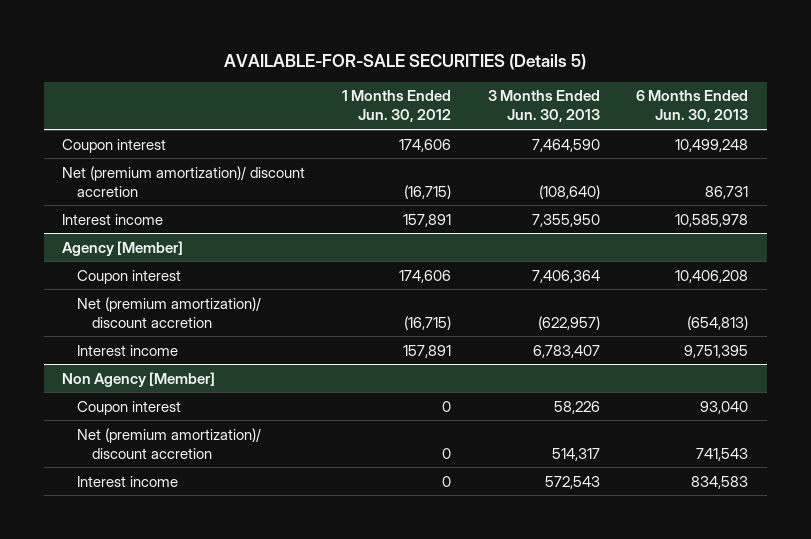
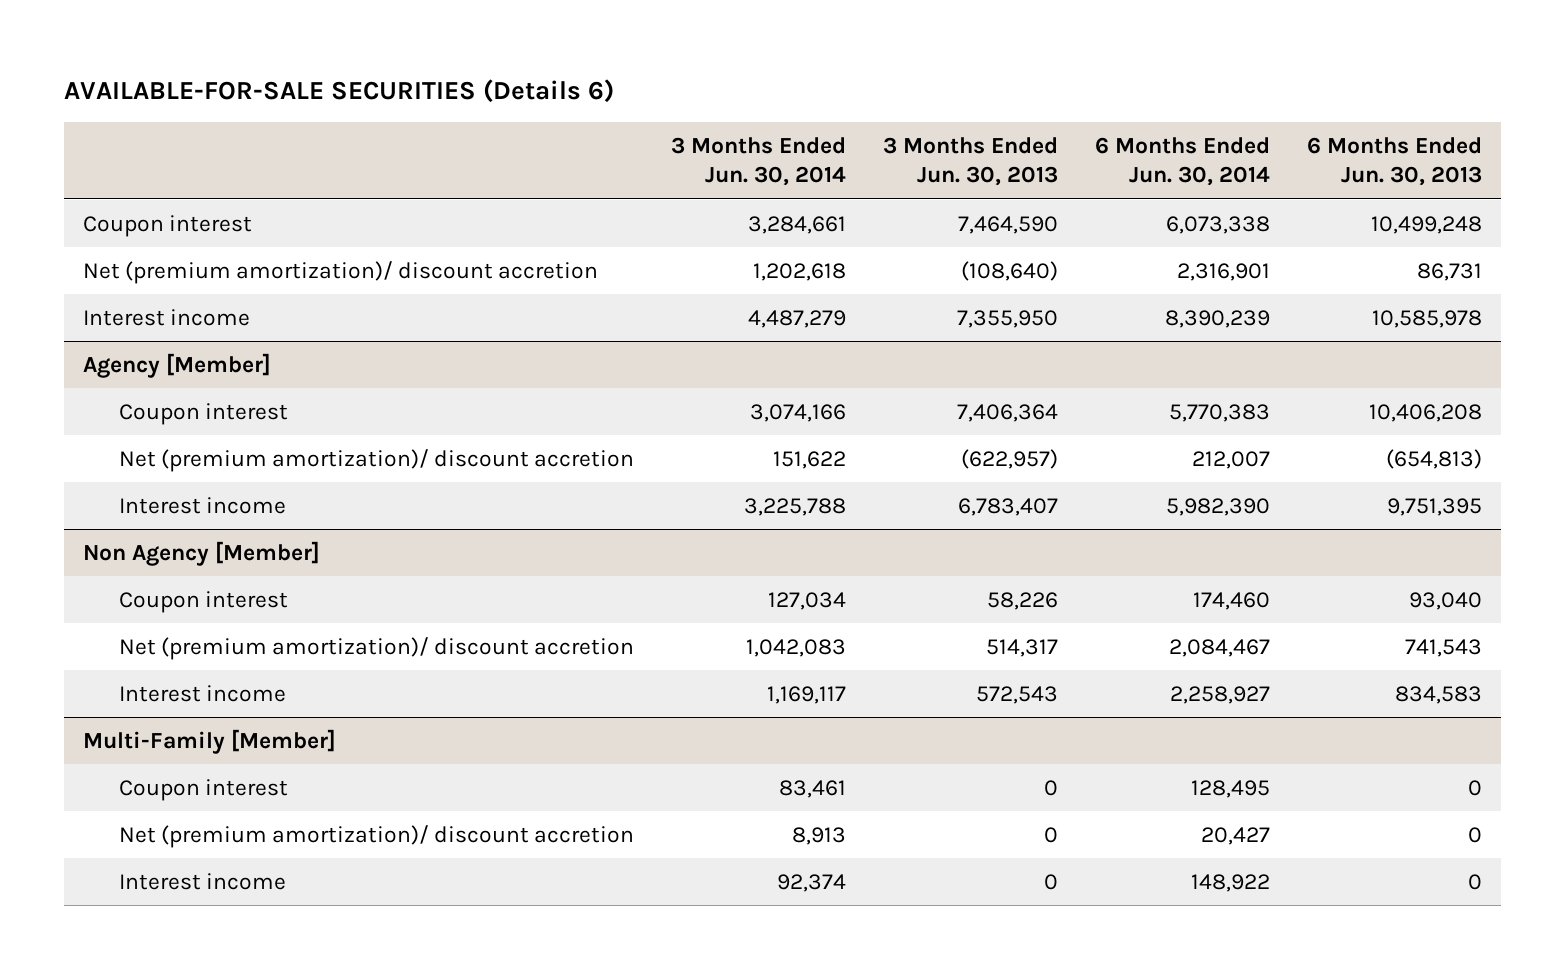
- AVAILABLE-FOR-SALE SECURITIES (Details 5)
+ AVAILABLE-FOR-SALE SECURITIES (Details 6)
- | 1 Months Ended Jun. 30, 2012 | 3 Months Ended Jun. 30, 2013 | 6 Months Ended Jun. 30, 2013
+ | 3 Months Ended Jun. 30, 2014 | 3 Months Ended Jun. 30, 2013 | 6 Months Ended Jun. 30, 2014 | 6 Months Ended Jun. 30, 2013
+ Multi-Family [Member]
+ Coupon interest | 83,461 | 0 | 128,495 | 0
+ Net (premium amortization)/ discount accretion | 8,913 | 0 | 20,427 | 0
+ Interest income | 92,374 | 0 | 148,922 | 0

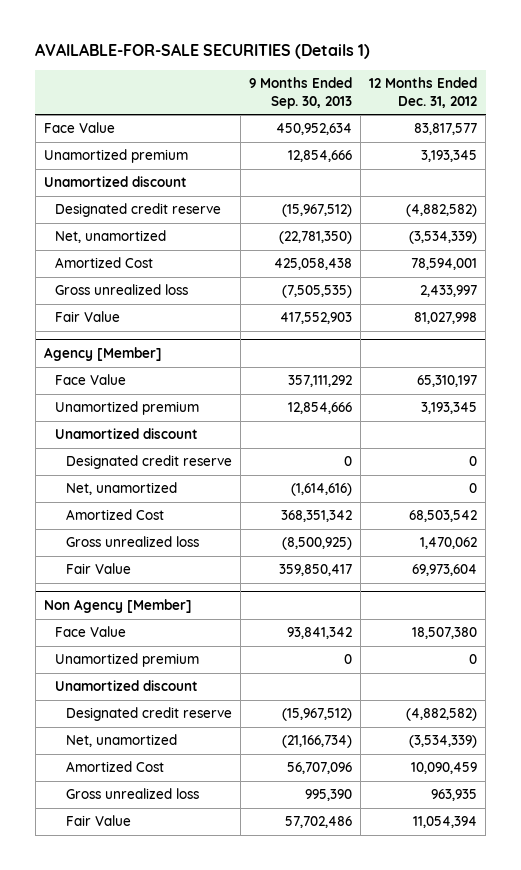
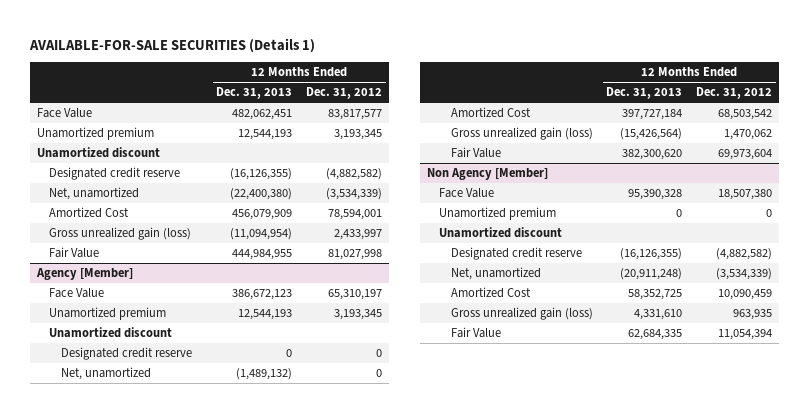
- | 9 Months Ended Sep. 30, 2013 | 12 Months Ended Dec. 31, 2012
+ | 12 Months Ended Dec. 31, 2013 | 12 Months Ended Dec. 31, 2012
- Gross unrealized loss | (7,505,535) | 2,433,997
+ Gross unrealized gain (loss) | (11,094,954) | 2,433,997
@ Agency [Member]
- Gross unrealized loss | (8,500,925) | 1,470,062
+ Gross unrealized gain (loss) | (15,426,564) | 1,470,062
@ Non Agency [Member]
- Gross unrealized loss | 995,390 | 963,935
+ Gross unrealized gain (loss) | 4,331,610 | 963,935

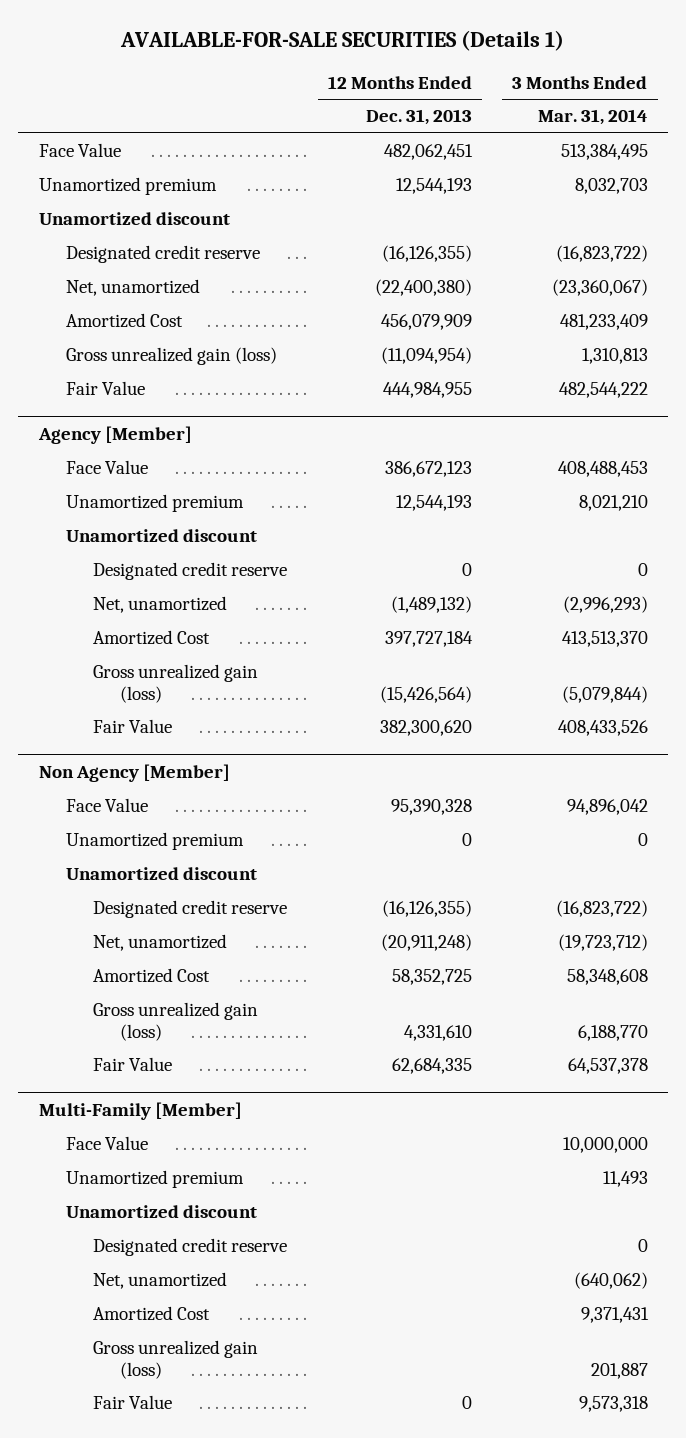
- | 12 Months Ended Dec. 31, 2013 | 12 Months Ended Dec. 31, 2012
+ | 12 Months Ended Dec. 31, 2013 | 3 Months Ended Mar. 31, 2014
+ Multi-Family [Member]
+ Face Value | | 10,000,000
+ Unamortized premium | | 11,493
+ Unamortized discount
+ Designated credit reserve | | 0
+ Net, unamortized | | (640,062)
+ Amortized Cost | | 9,371,431
+ Gross unrealized gain (loss) | | 201,887
+ Fair Value | 0 | 9,573,318

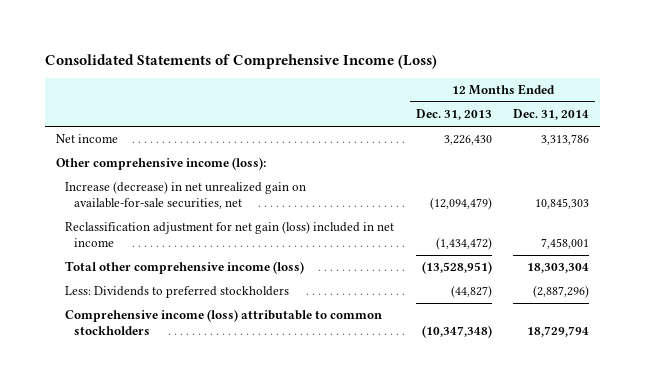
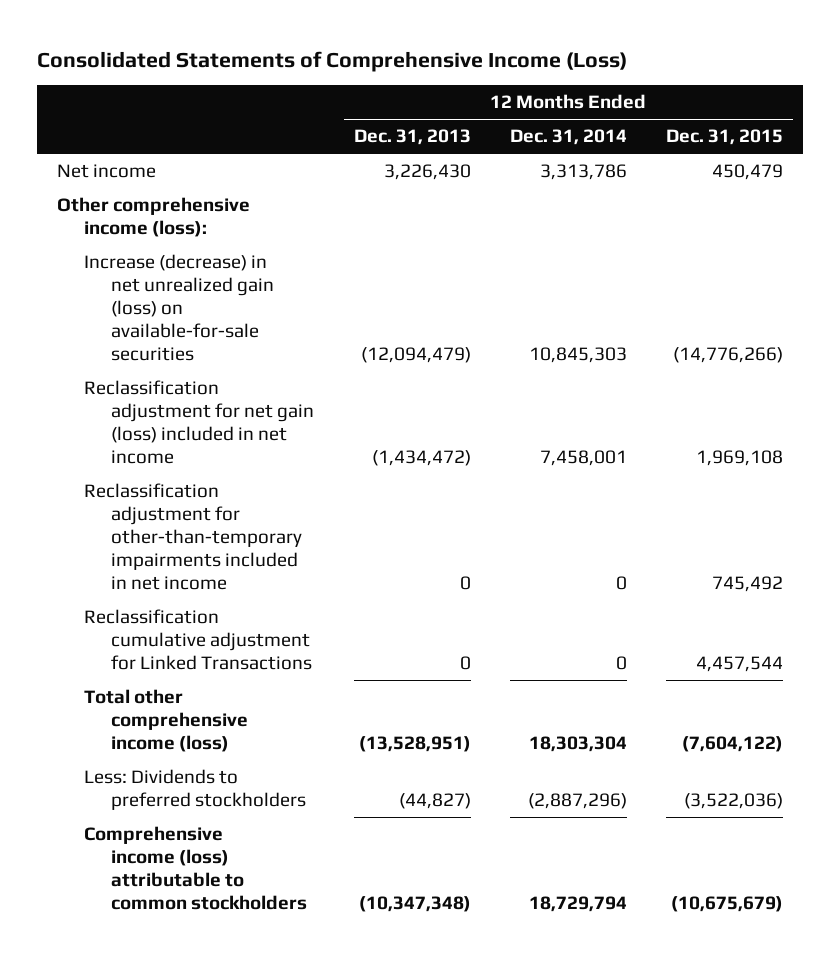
- | 12 Months Ended Dec. 31, 2013 | 12 Months Ended Dec. 31, 2014
+ | 12 Months Ended Dec. 31, 2013 | 12 Months Ended Dec. 31, 2014 | 12 Months Ended Dec. 31, 2015
- Increase (decrease) in net unrealized gain on available-for-sale securities, net | (12,094,479) | 10,845,303
+ Increase (decrease) in net unrealized gain (loss) on available-for-sale securities | (12,094,479) | 10,845,303 | (14,776,266)
+ Reclassification adjustment for other-than-temporary impairments included in net income | 0 | 0 | 745,492
+ Reclassification cumulative adjustment for Linked Transactions | 0 | 0 | 4,457,544

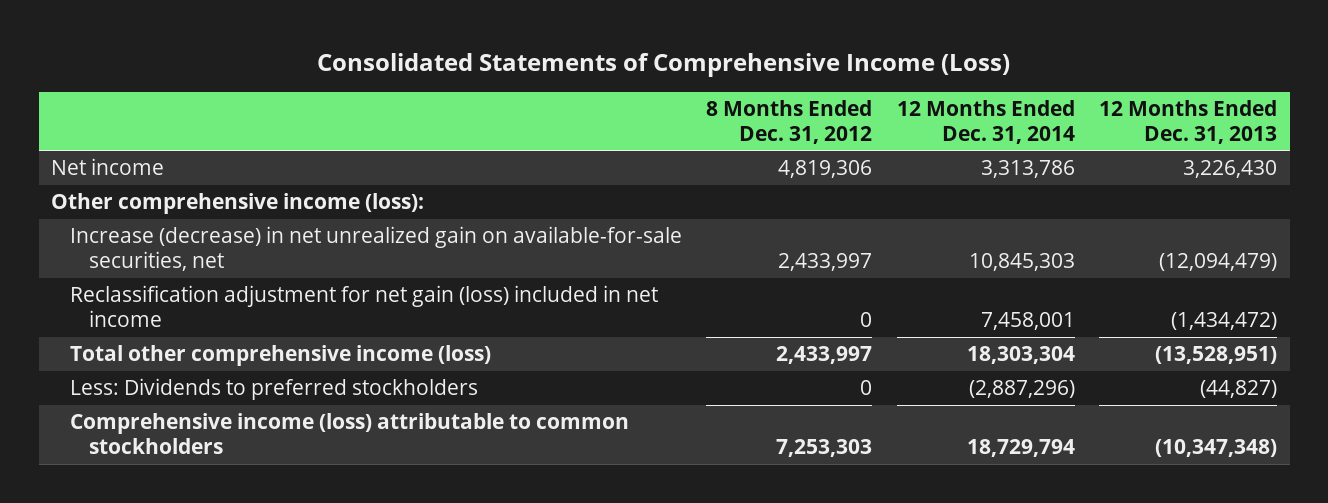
- | 12 Months Ended Dec. 31, 2013 | 12 Months Ended Dec. 31, 2014 | 12 Months Ended Dec. 31, 2015
+ | 8 Months Ended Dec. 31, 2012 | 12 Months Ended Dec. 31, 2014 | 12 Months Ended Dec. 31, 2013
- Increase (decrease) in net unrealized gain (loss) on available-for-sale securities | (12,094,479) | 10,845,303 | (14,776,266)
+ Increase (decrease) in net unrealized gain on available-for-sale securities, net | 2,433,997 | 10,845,303 | (12,094,479)
- Reclassification adjustment for other-than-temporary impairments included in net income | 0 | 0 | 745,492
- Reclassification cumulative adjustment for Linked Transactions | 0 | 0 | 4,457,544

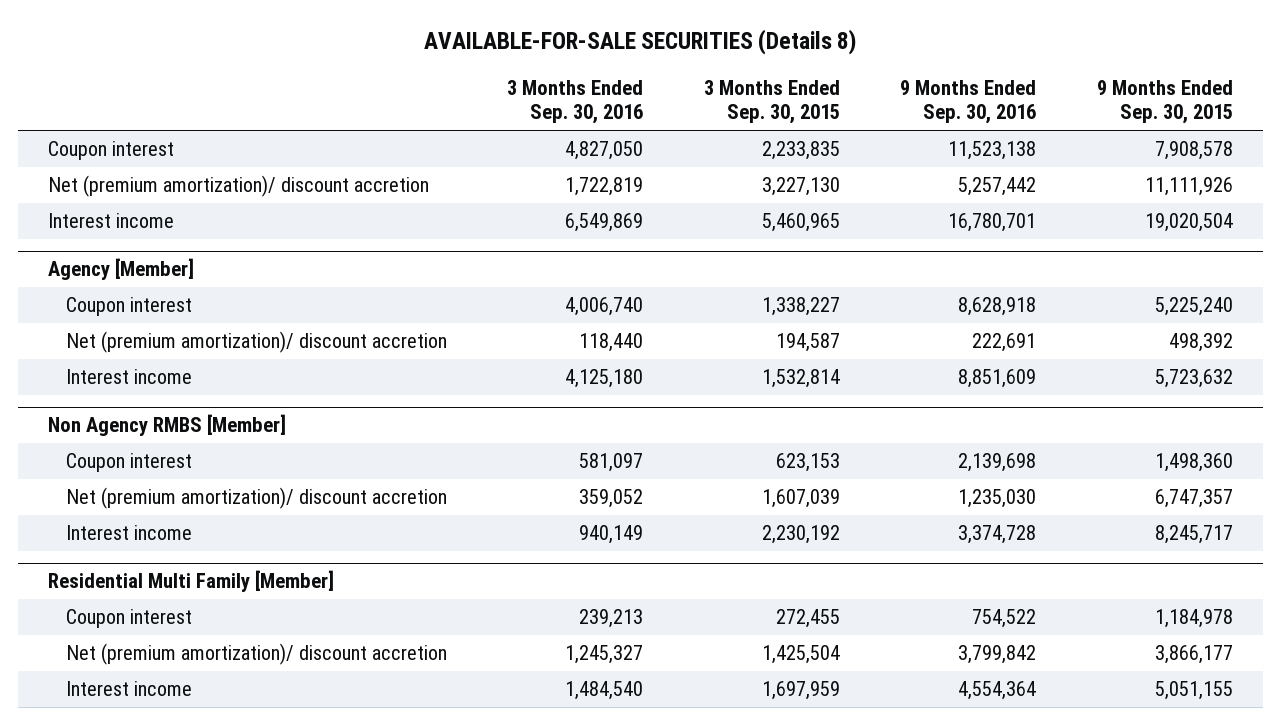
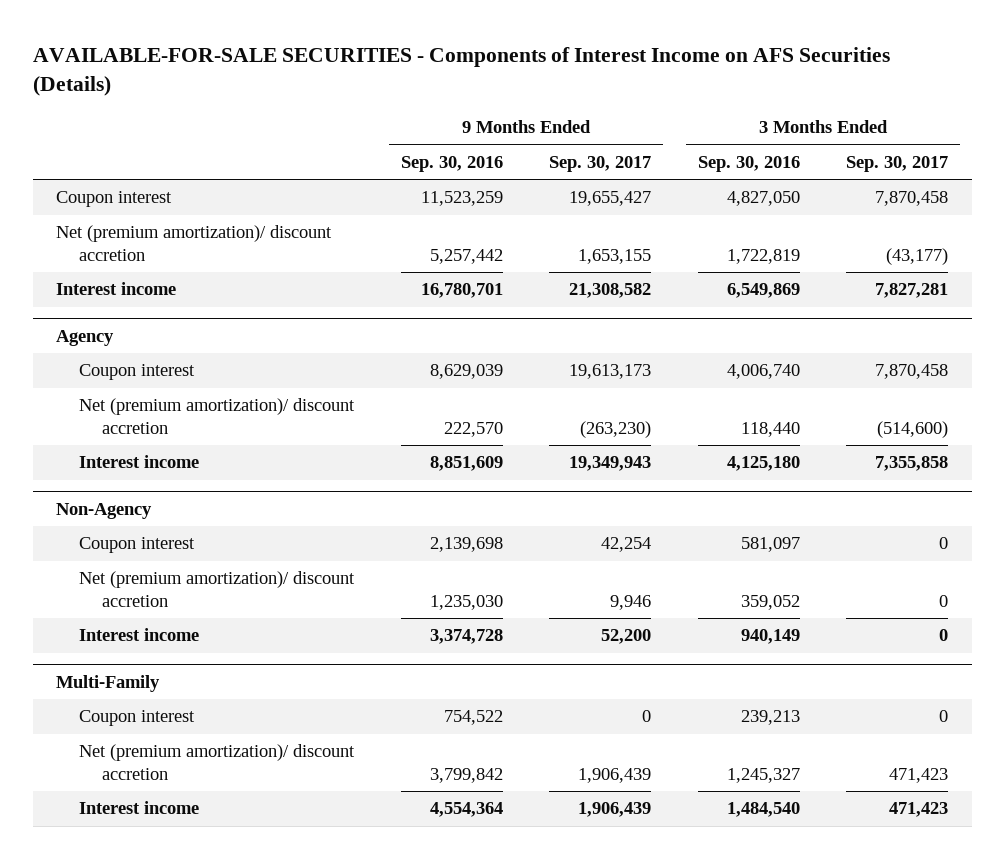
- AVAILABLE-FOR-SALE SECURITIES (Details 8)
+ AVAILABLE-FOR-SALE SECURITIES - Components of Interest Income on AFS Securities (Details)
- | 3 Months Ended Sep. 30, 2016 | 3 Months Ended Sep. 30, 2015 | 9 Months Ended Sep. 30, 2016 | 9 Months Ended Sep. 30, 2015
+ | 9 Months Ended Sep. 30, 2016 | 9 Months Ended Sep. 30, 2017 | 3 Months Ended Sep. 30, 2016 | 3 Months Ended Sep. 30, 2017
- Coupon interest | 4,827,050 | 2,233,835 | 11,523,138 | 7,908,578
+ Coupon interest | 11,523,259 | 19,655,427 | 4,827,050 | 7,870,458
- Agency [Member]
- Coupon interest | 4,006,740 | 1,338,227 | 8,628,918 | 5,225,240
- Net (premium amortization)/ discount accretion | 118,440 | 194,587 | 222,691 | 498,392
+ Agency
+ Coupon interest | 8,629,039 | 19,613,173 | 4,006,740 | 7,870,458
+ Net (premium amortization)/ discount accretion | 222,570 | (263,230) | 118,440 | (514,600)
- Non Agency RMBS [Member]
+ Non-Agency
- Residential Multi Family [Member]
+ Multi-Family

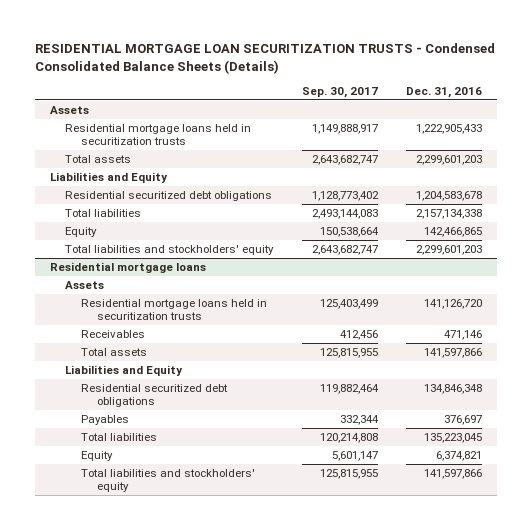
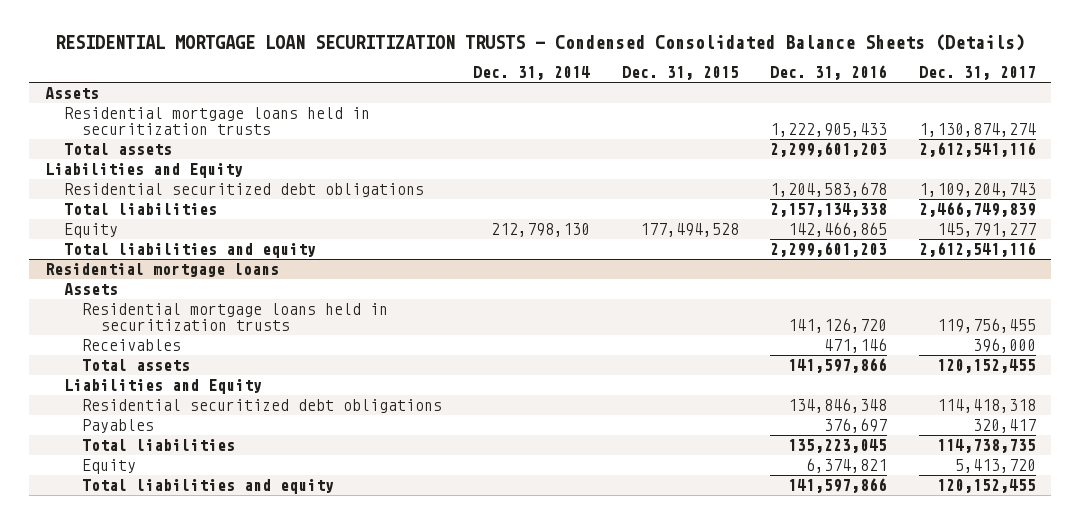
- | Sep. 30, 2017 | Dec. 31, 2016
+ | Dec. 31, 2014 | Dec. 31, 2015 | Dec. 31, 2016 | Dec. 31, 2017
- Total liabilities and stockholders' equity | 2,643,682,747 | 2,299,601,203
+ Total liabilities and equity | | | 2,299,601,203 | 2,612,541,116
@ Residential mortgage loans
- Total liabilities and stockholders' equity | 125,815,955 | 141,597,866
+ Total liabilities and equity | | | 141,597,866 | 120,152,455

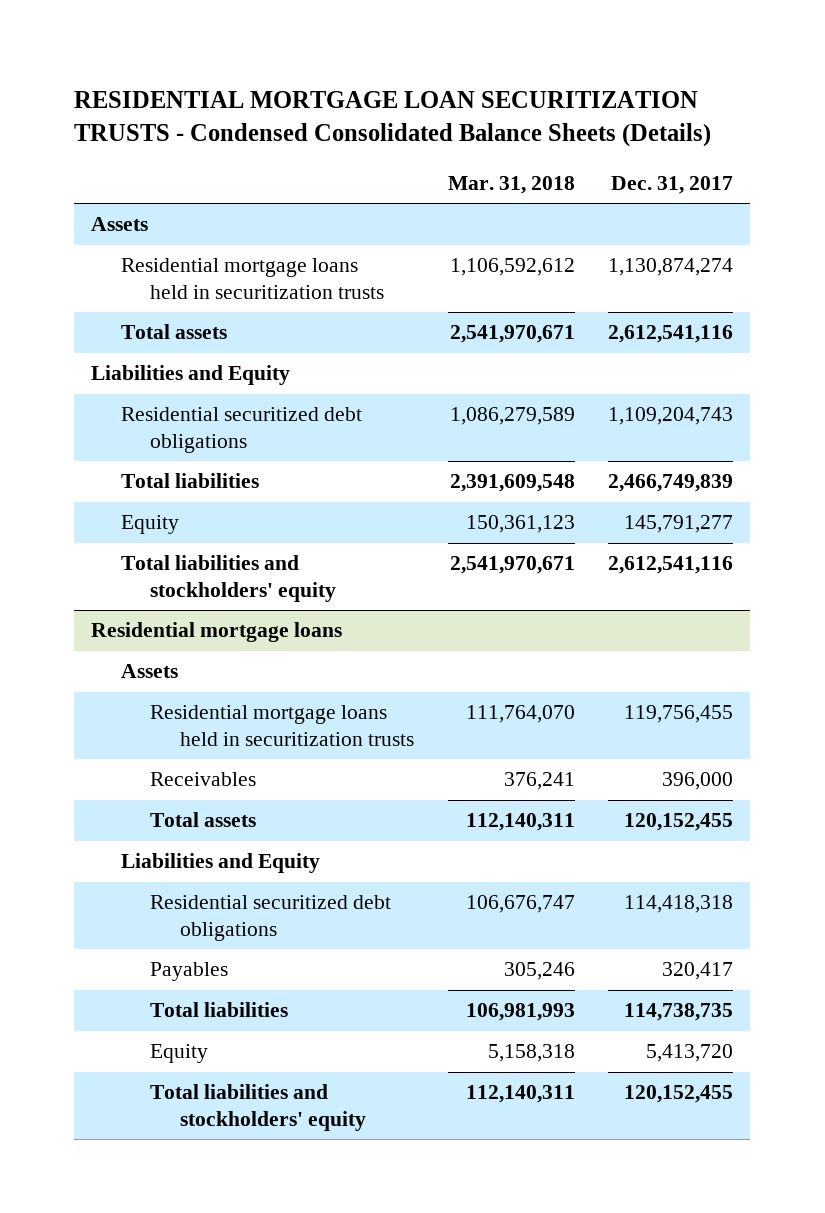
- | Dec. 31, 2014 | Dec. 31, 2015 | Dec. 31, 2016 | Dec. 31, 2017
+ | Mar. 31, 2018 | Dec. 31, 2017
- Total liabilities and equity | | | 2,299,601,203 | 2,612,541,116
+ Total liabilities and stockholders' equity | 2,541,970,671 | 2,612,541,116
@ Residential mortgage loans
- Total liabilities and equity | | | 141,597,866 | 120,152,455
+ Total liabilities and stockholders' equity | 112,140,311 | 120,152,455

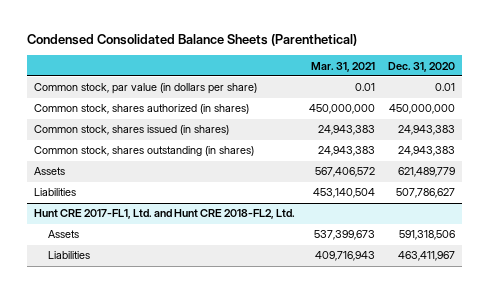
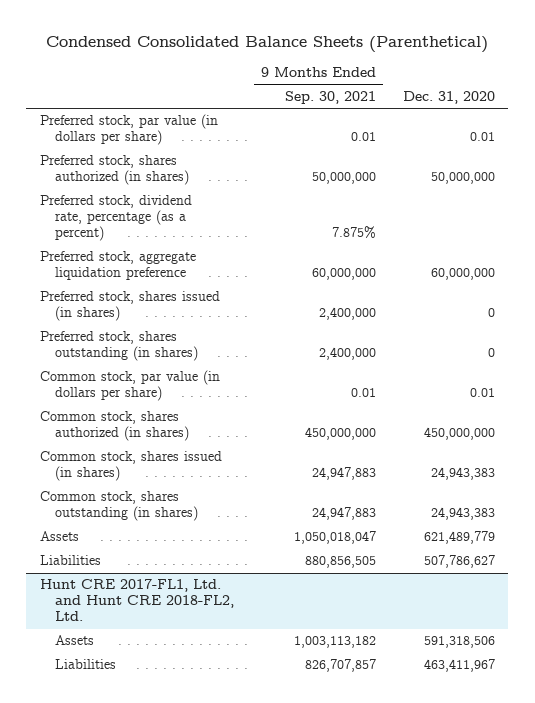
- | Mar. 31, 2021 | Dec. 31, 2020
+ | 9 Months Ended Sep. 30, 2021 | Dec. 31, 2020
+ Preferred stock, par value (in dollars per share) | 0.01 | 0.01
+ Preferred stock, shares authorized (in shares) | 50,000,000 | 50,000,000
+ Preferred stock, dividend rate, percentage (as a percent) | 7.875% |
+ Preferred stock, aggregate liquidation preference | 60,000,000 | 60,000,000
+ Preferred stock, shares issued (in shares) | 2,400,000 | 0
+ Preferred stock, shares outstanding (in shares) | 2,400,000 | 0

